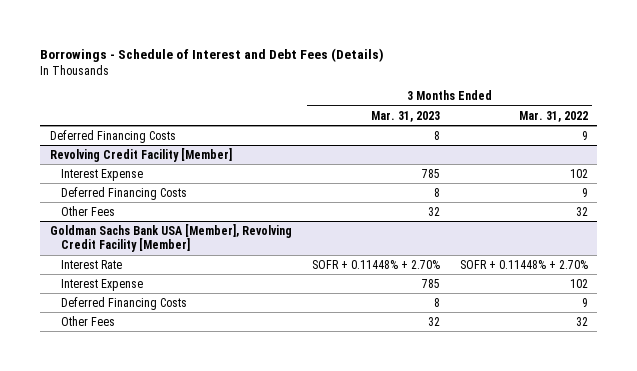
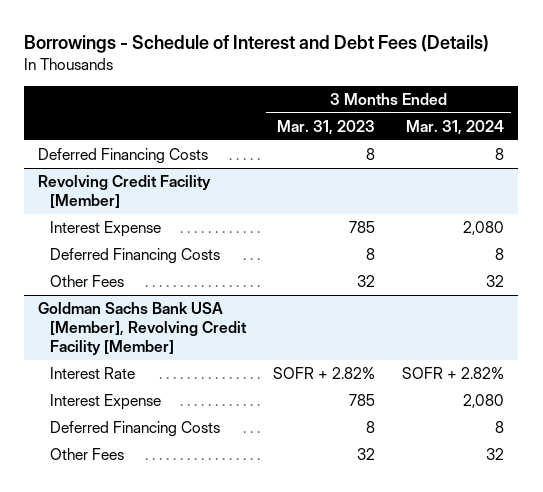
- | 3 Months Ended Mar. 31, 2023 | 3 Months Ended Mar. 31, 2022
+ | 3 Months Ended Mar. 31, 2023 | 3 Months Ended Mar. 31, 2024
@ Goldman Sachs Bank USA [Member], Revolving Credit Facility [Member]
- Interest Rate | SOFR + 0.11448% + 2.70% | SOFR + 0.11448% + 2.70%
+ Interest Rate | SOFR + 2.82% | SOFR + 2.82%

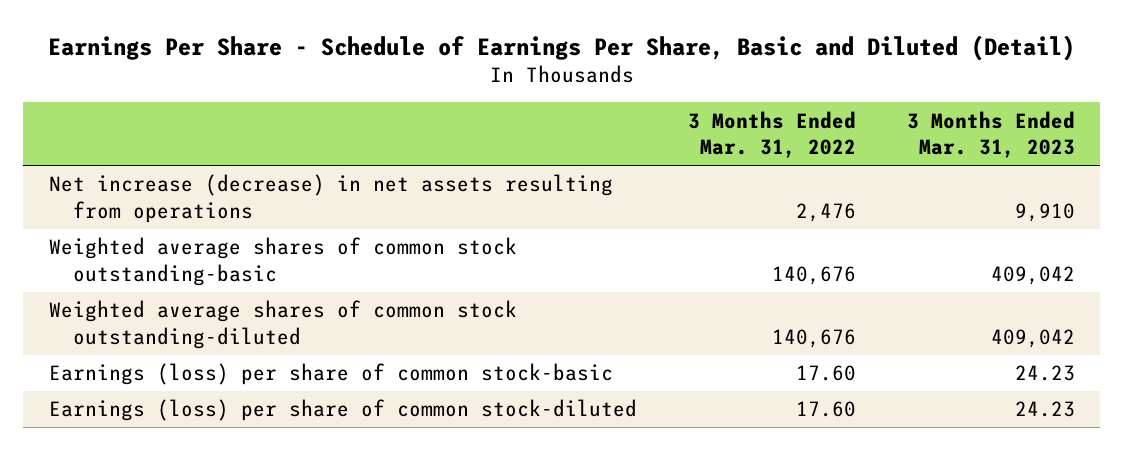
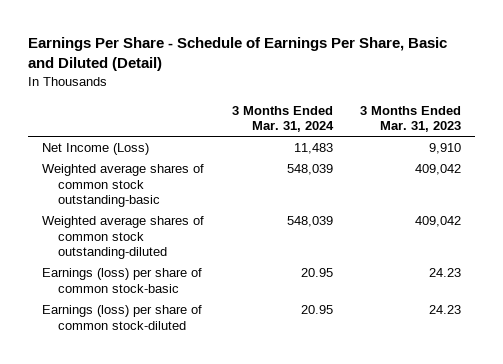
- | 3 Months Ended Mar. 31, 2022 | 3 Months Ended Mar. 31, 2023
+ | 3 Months Ended Mar. 31, 2024 | 3 Months Ended Mar. 31, 2023
- Net increase (decrease) in net assets resulting from operations | 2,476 | 9,910
+ Net Income (Loss) | 11,483 | 9,910

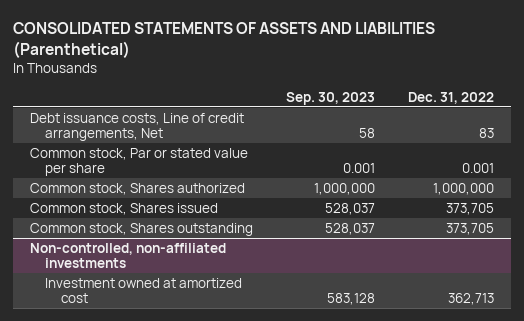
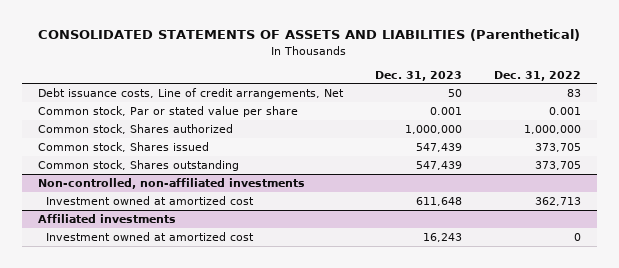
- | Sep. 30, 2023 | Dec. 31, 2022
+ | Dec. 31, 2023 | Dec. 31, 2022
+ Affiliated investments
+ Investment owned at amortized cost | 16,243 | 0

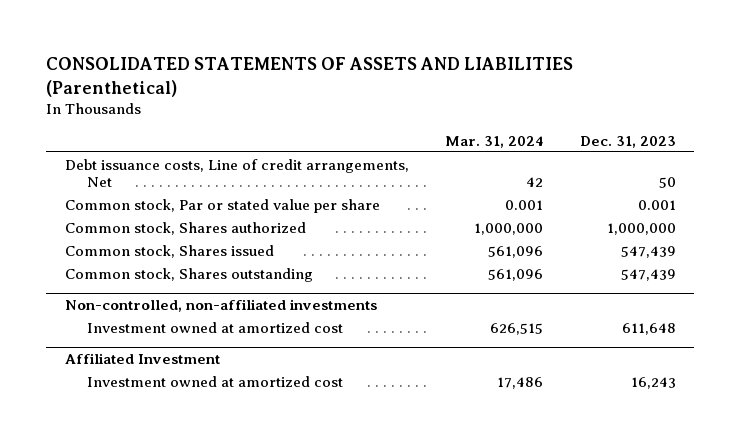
- | Dec. 31, 2023 | Dec. 31, 2022
+ | Mar. 31, 2024 | Dec. 31, 2023
- Affiliated investments
+ Affiliated Investment

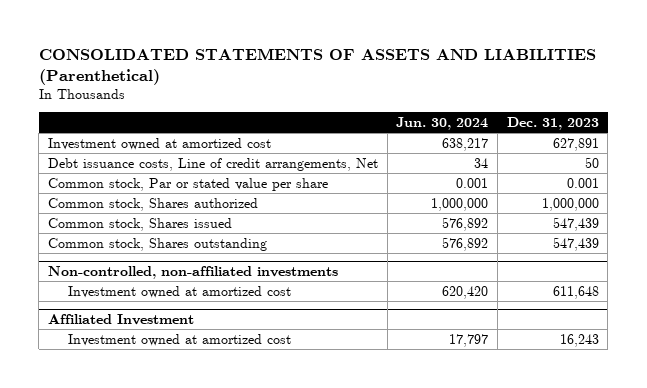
- | Mar. 31, 2024 | Dec. 31, 2023
+ | Jun. 30, 2024 | Dec. 31, 2023
+ Investment owned at amortized cost | 638,217 | 627,891

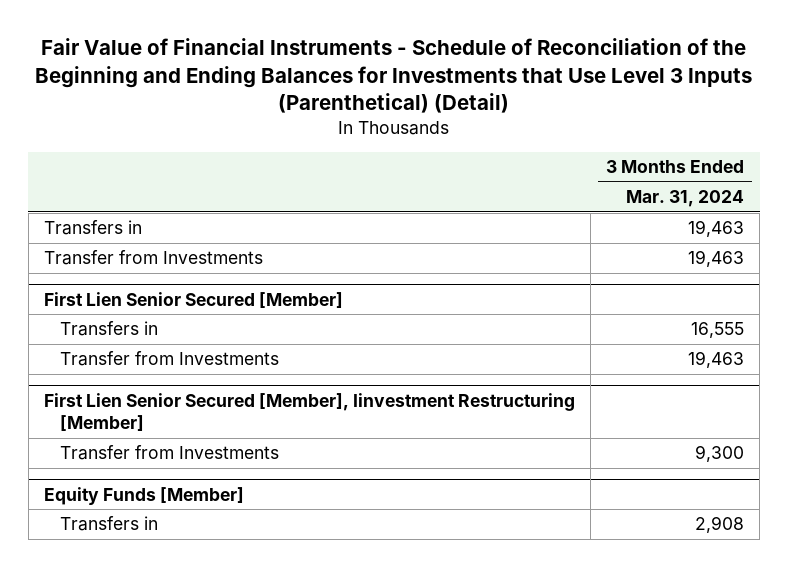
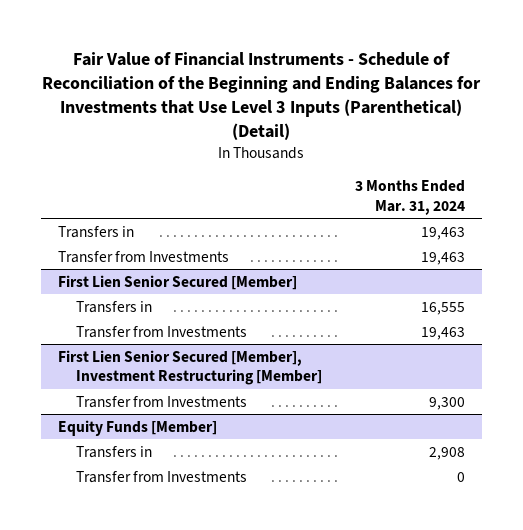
- First Lien Senior Secured [Member], Iinvestment Restructuring [Member]
+ First Lien Senior Secured [Member], Investment Restructuring [Member]
@ Equity Funds [Member]
+ Transfer from Investments | 0

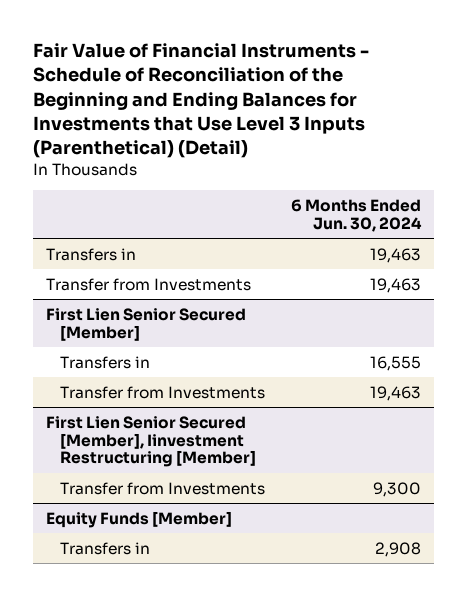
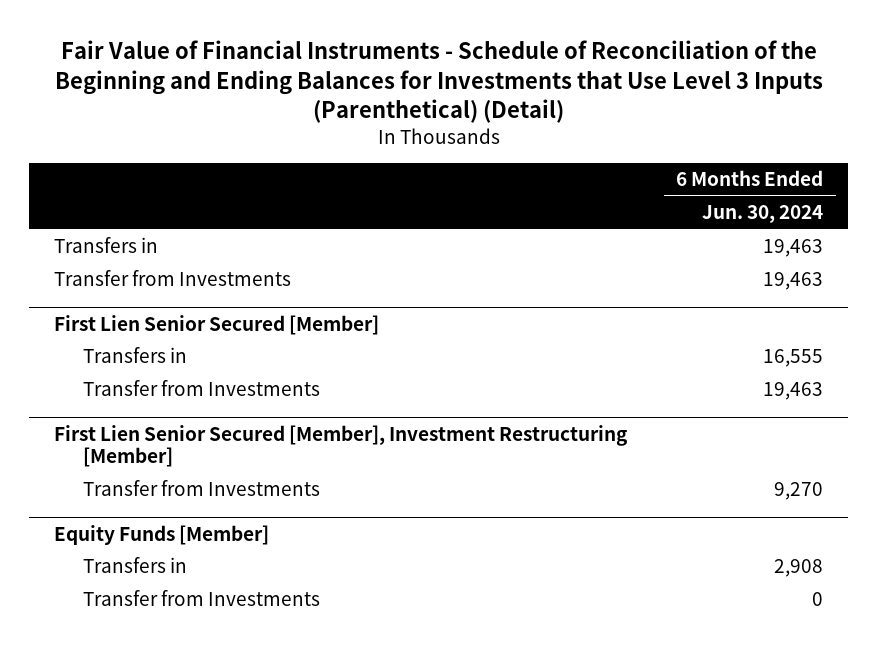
- First Lien Senior Secured [Member], Iinvestment Restructuring [Member]
- Transfer from Investments | 9,300
+ First Lien Senior Secured [Member], Investment Restructuring [Member]
+ Transfer from Investments | 9,270
@ Equity Funds [Member]
+ Transfer from Investments | 0

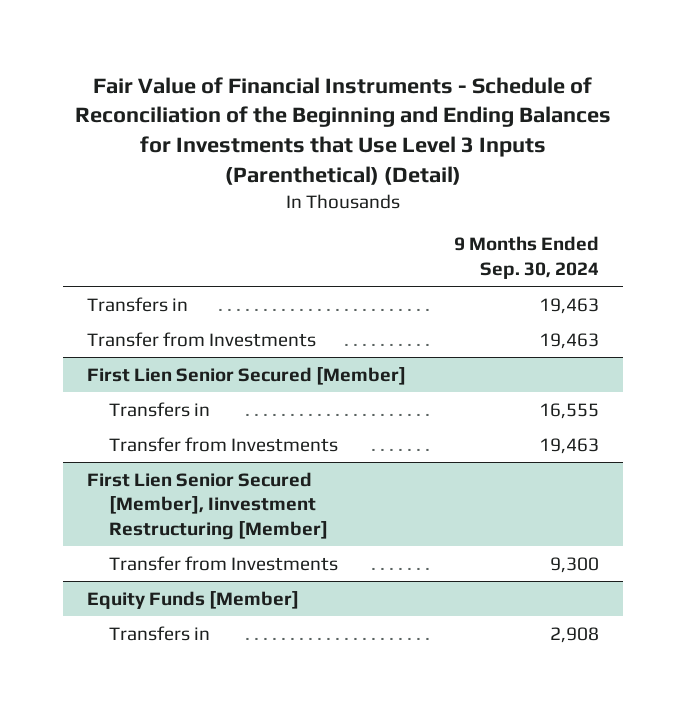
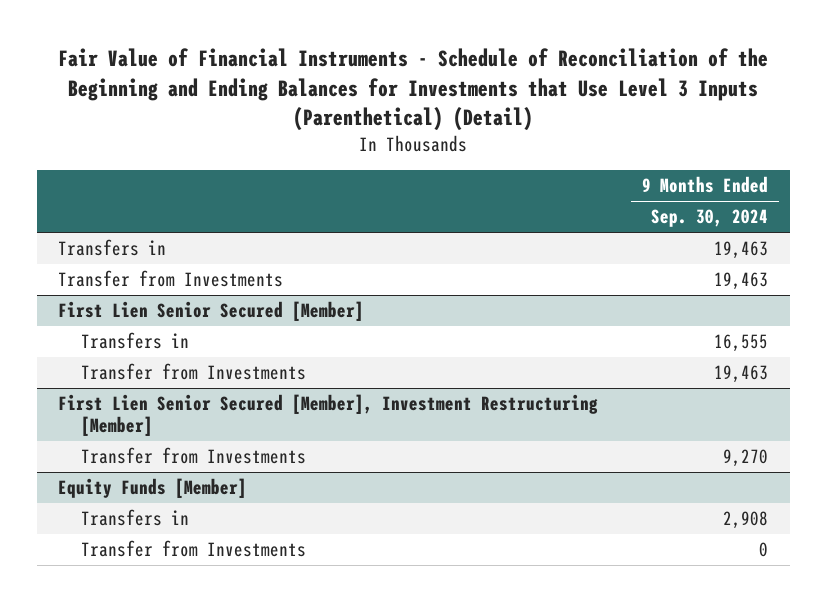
- First Lien Senior Secured [Member], Iinvestment Restructuring [Member]
- Transfer from Investments | 9,300
+ First Lien Senior Secured [Member], Investment Restructuring [Member]
+ Transfer from Investments | 9,270
@ Equity Funds [Member]
+ Transfer from Investments | 0

